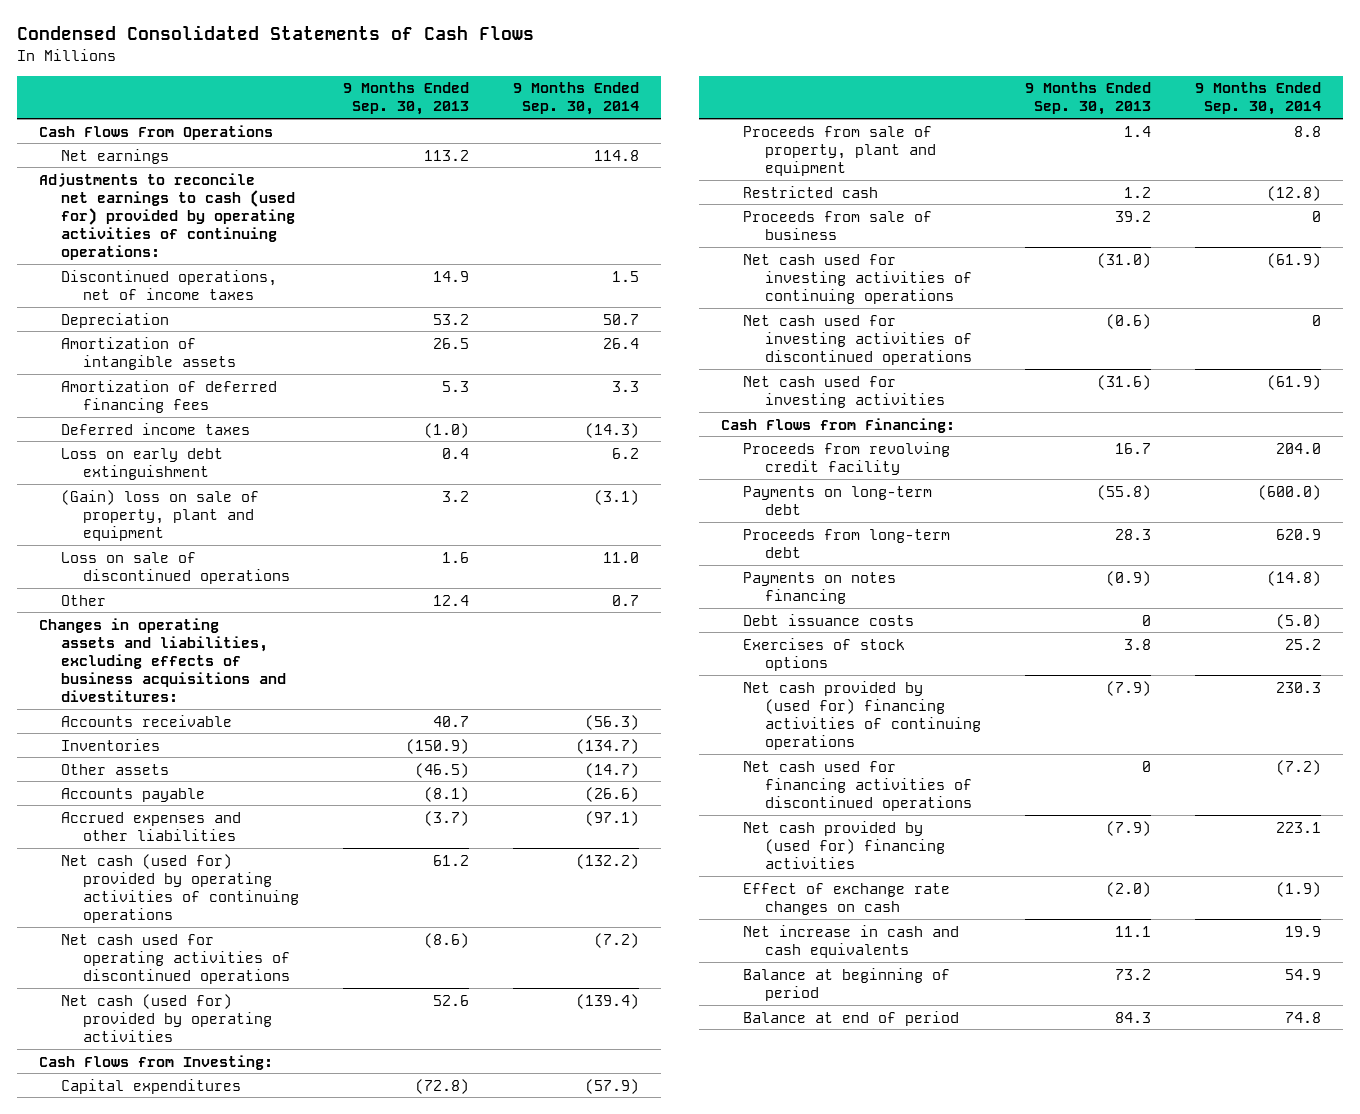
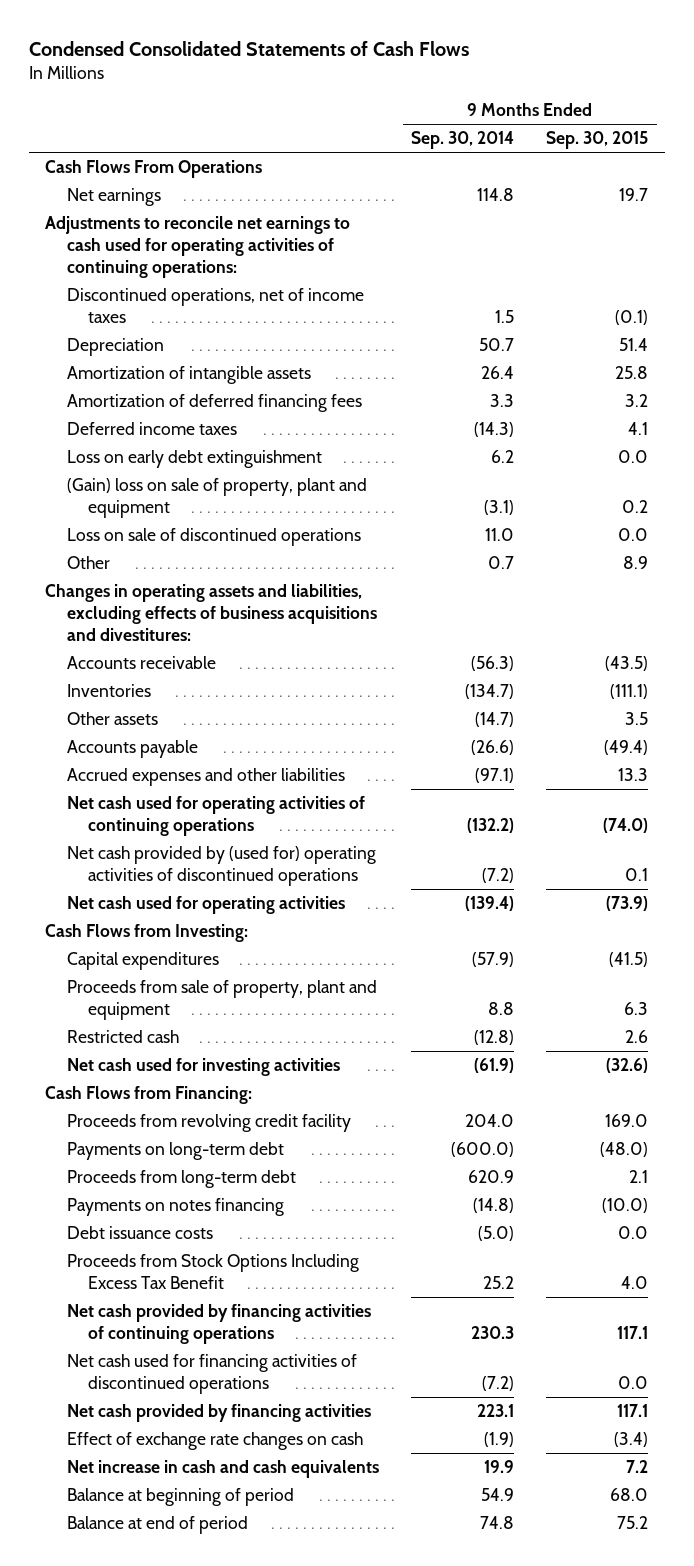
- | 9 Months Ended Sep. 30, 2013 | 9 Months Ended Sep. 30, 2014
+ | 9 Months Ended Sep. 30, 2014 | 9 Months Ended Sep. 30, 2015
- Adjustments to reconcile net earnings to cash (used for) provided by operating activities of continuing operations:
+ Adjustments to reconcile net earnings to cash used for operating activities of continuing operations:
- Net cash (used for) provided by operating activities of continuing operations | 61.2 | (132.2)
- Net cash used for operating activities of discontinued operations | (8.6) | (7.2)
- Net cash (used for) provided by operating activities | 52.6 | (139.4)
+ Net cash used for operating activities of continuing operations | (132.2) | (74.0)
+ Net cash provided by (used for) operating activities of discontinued operations | (7.2) | 0.1
+ Net cash used for operating activities | (139.4) | (73.9)
- Proceeds from sale of business | 39.2 | 0
- Net cash used for investing activities of continuing operations | (31.0) | (61.9)
- Net cash used for investing activities of discontinued operations | (0.6) | 0
- Exercises of stock options | 3.8 | 25.2
- Net cash provided by (used for) financing activities of continuing operations | (7.9) | 230.3
+ Proceeds from Stock Options Including Excess Tax Benefit | 25.2 | 4.0
+ Net cash provided by financing activities of continuing operations | 230.3 | 117.1
- Net cash provided by (used for) financing activities | (7.9) | 223.1
+ Net cash provided by financing activities | 223.1 | 117.1

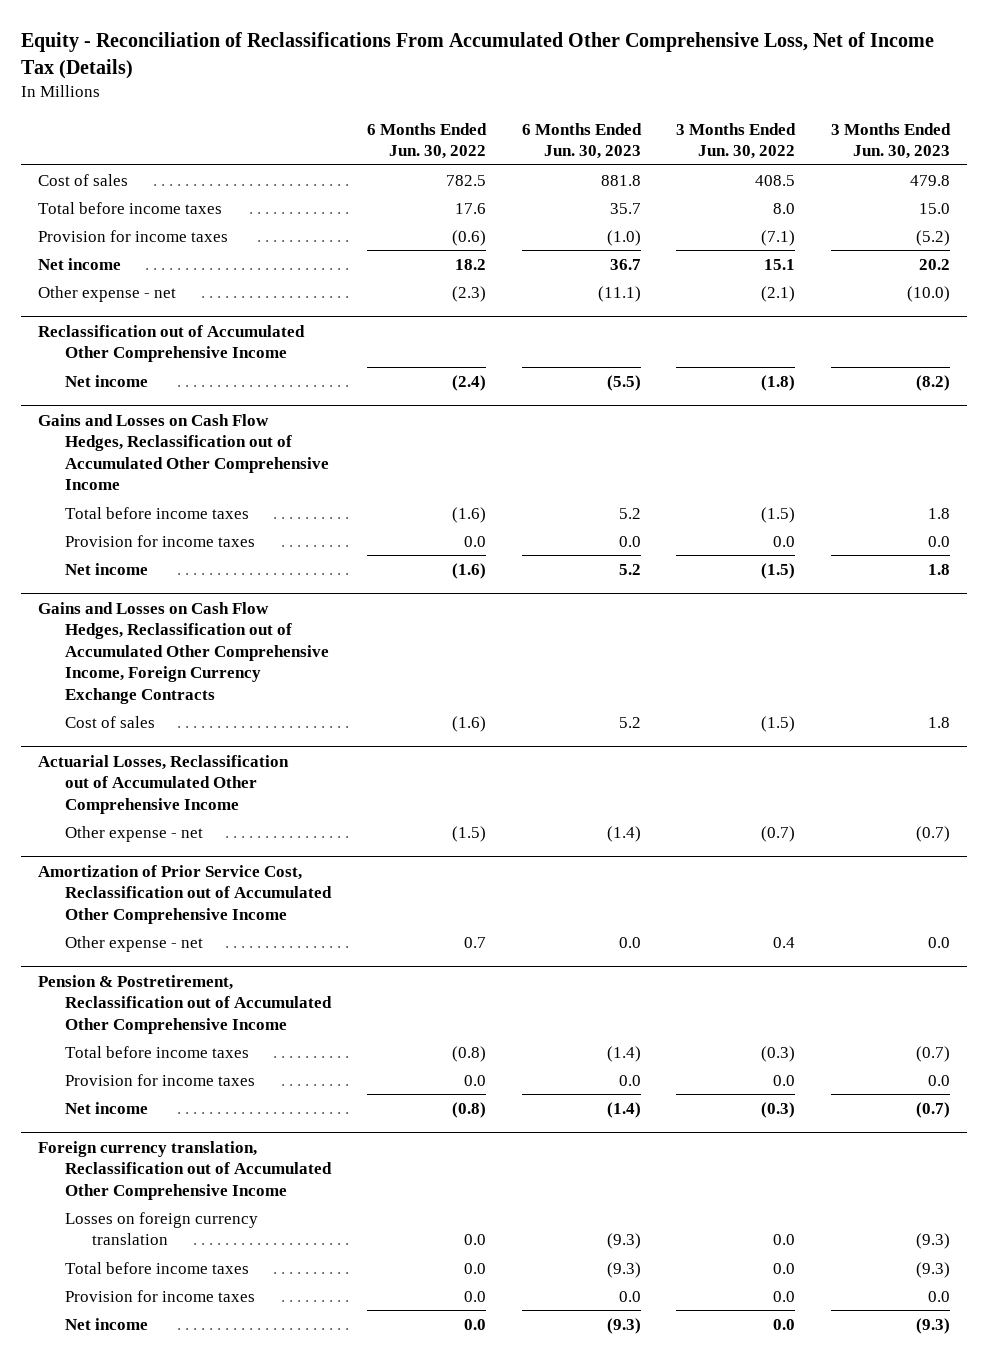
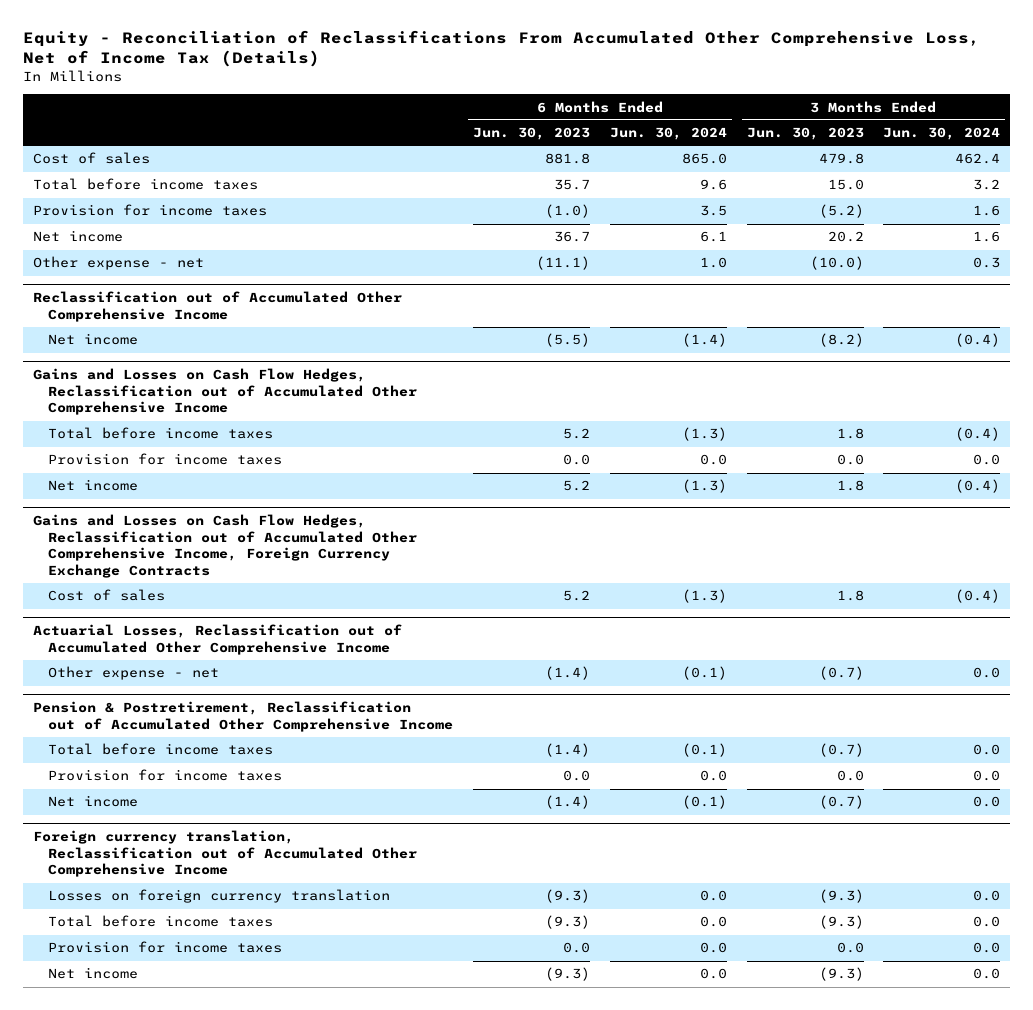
- | 6 Months Ended Jun. 30, 2022 | 6 Months Ended Jun. 30, 2023 | 3 Months Ended Jun. 30, 2022 | 3 Months Ended Jun. 30, 2023
+ | 6 Months Ended Jun. 30, 2023 | 6 Months Ended Jun. 30, 2024 | 3 Months Ended Jun. 30, 2023 | 3 Months Ended Jun. 30, 2024
- Amortization of Prior Service Cost, Reclassification out of Accumulated Other Comprehensive Income
- Other expense - net | 0.7 | 0.0 | 0.4 | 0.0

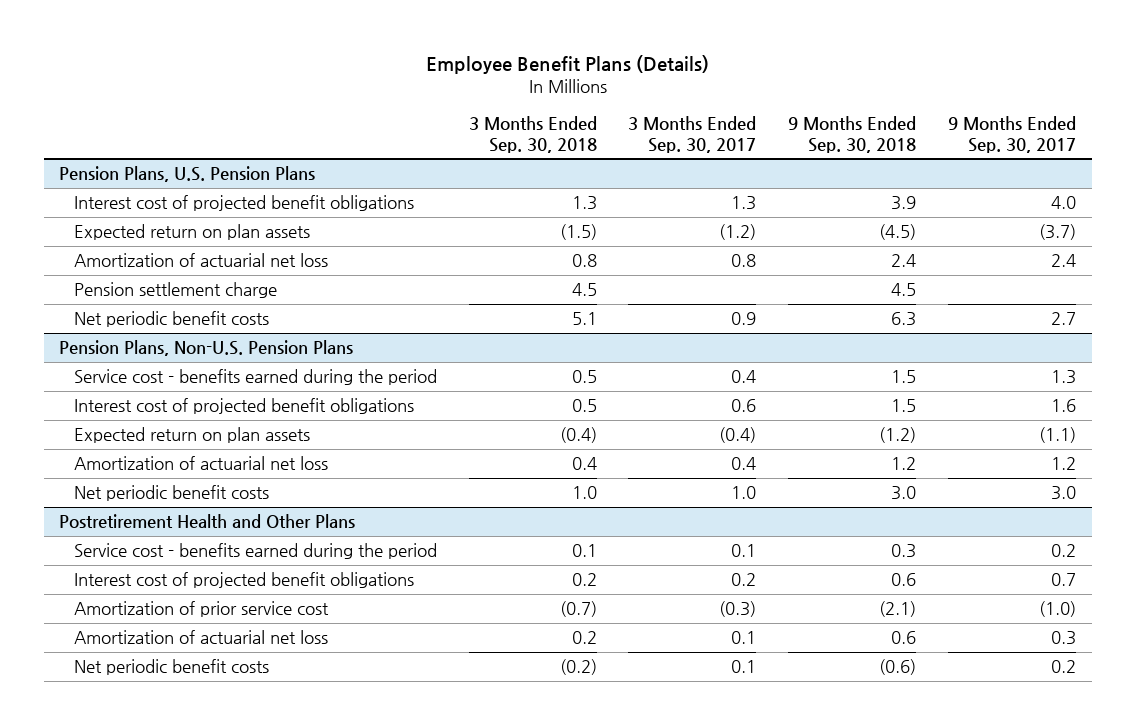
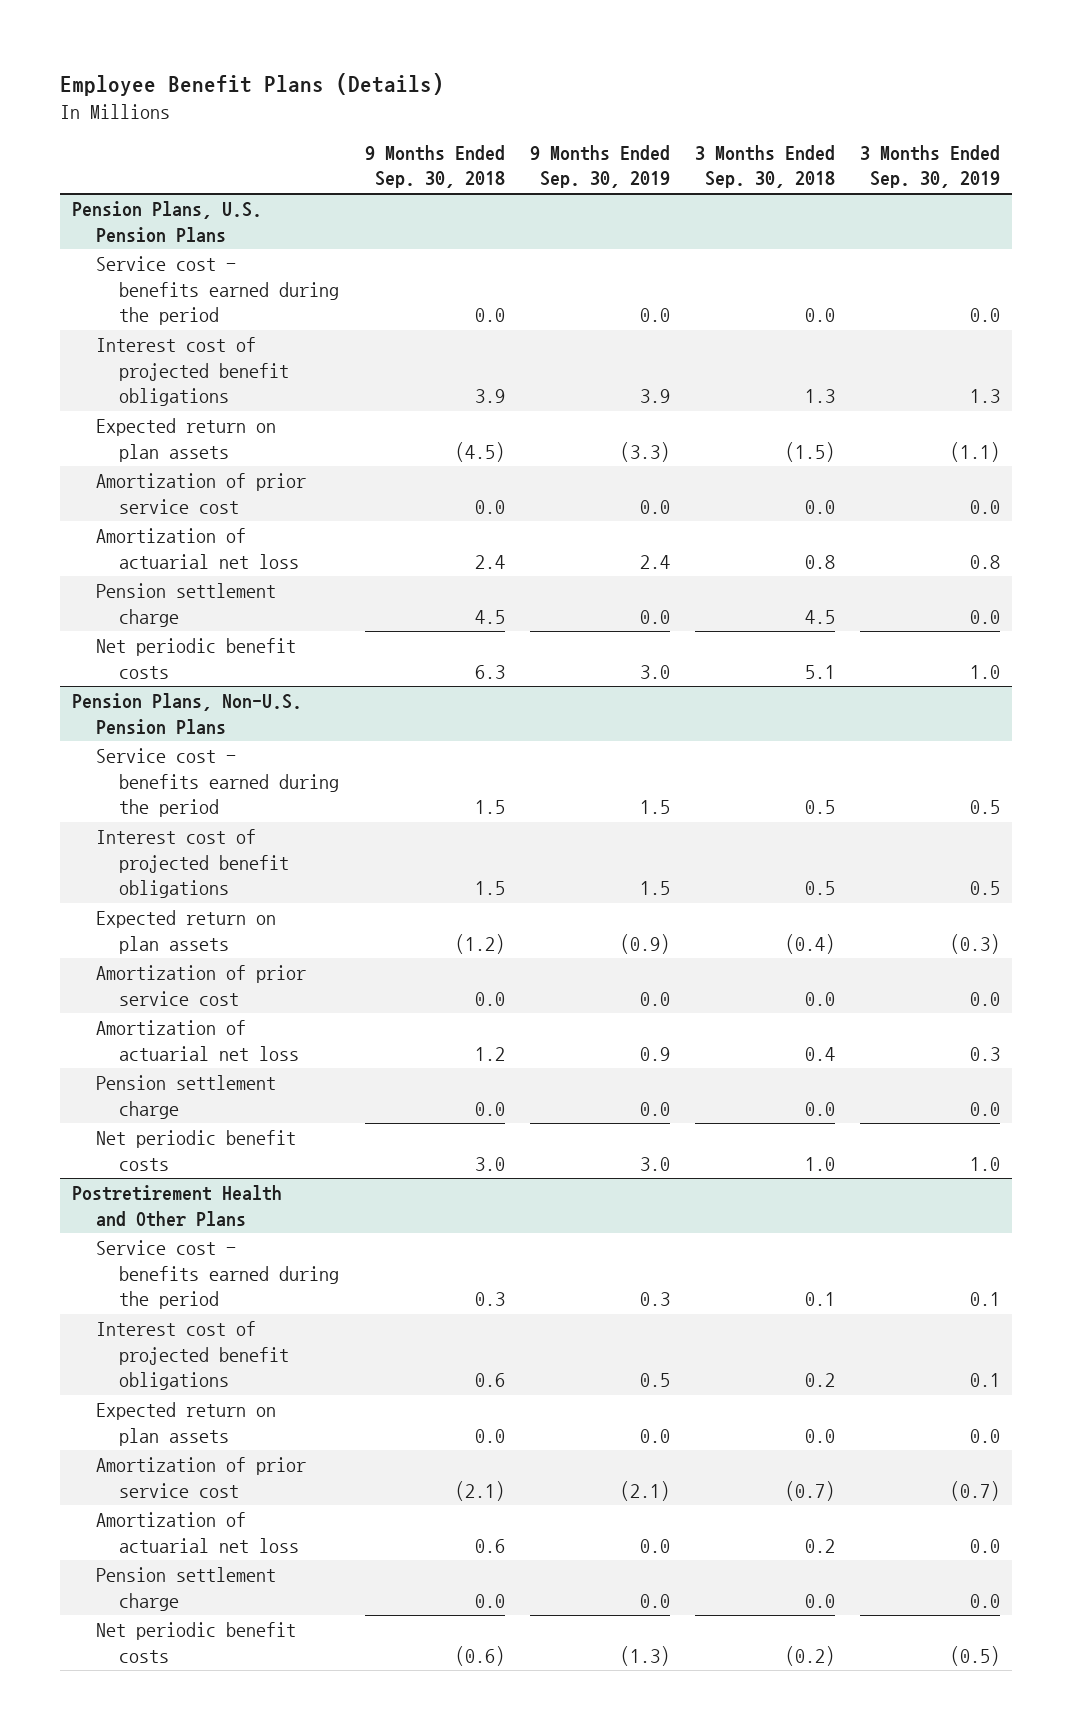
- | 3 Months Ended Sep. 30, 2018 | 3 Months Ended Sep. 30, 2017 | 9 Months Ended Sep. 30, 2018 | 9 Months Ended Sep. 30, 2017
+ | 9 Months Ended Sep. 30, 2018 | 9 Months Ended Sep. 30, 2019 | 3 Months Ended Sep. 30, 2018 | 3 Months Ended Sep. 30, 2019
@ Pension Plans, U.S. Pension Plans
+ Service cost - benefits earned during the period | 0.0 | 0.0 | 0.0 | 0.0
+ Amortization of prior service cost | 0.0 | 0.0 | 0.0 | 0.0
@ Pension Plans, Non-U.S. Pension Plans
+ Amortization of prior service cost | 0.0 | 0.0 | 0.0 | 0.0
+ Pension settlement charge | 0.0 | 0.0 | 0.0 | 0.0
@ Postretirement Health and Other Plans
+ Expected return on plan assets | 0.0 | 0.0 | 0.0 | 0.0
+ Pension settlement charge | 0.0 | 0.0 | 0.0 | 0.0

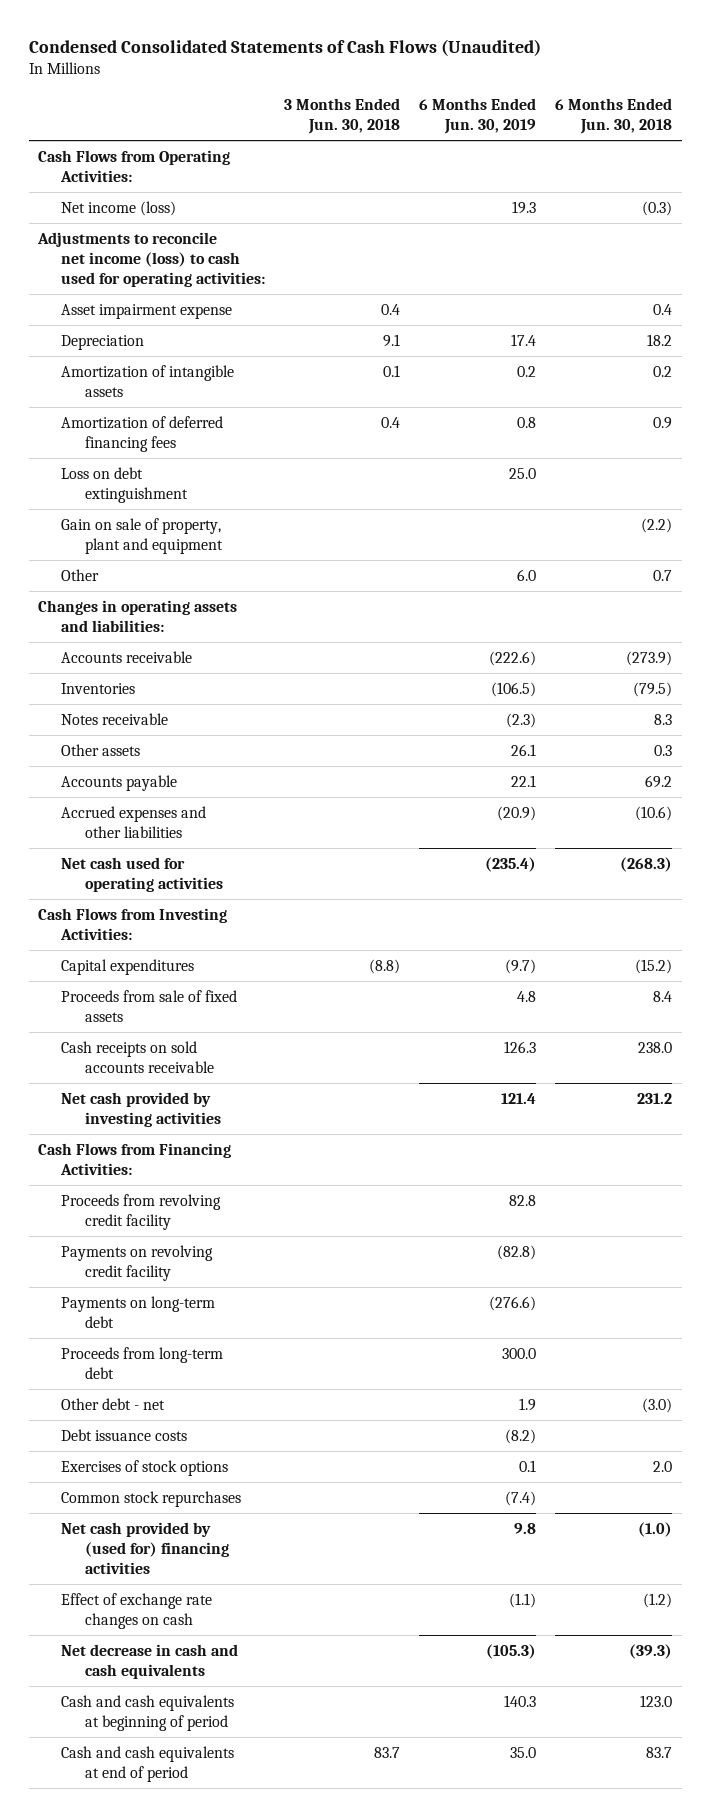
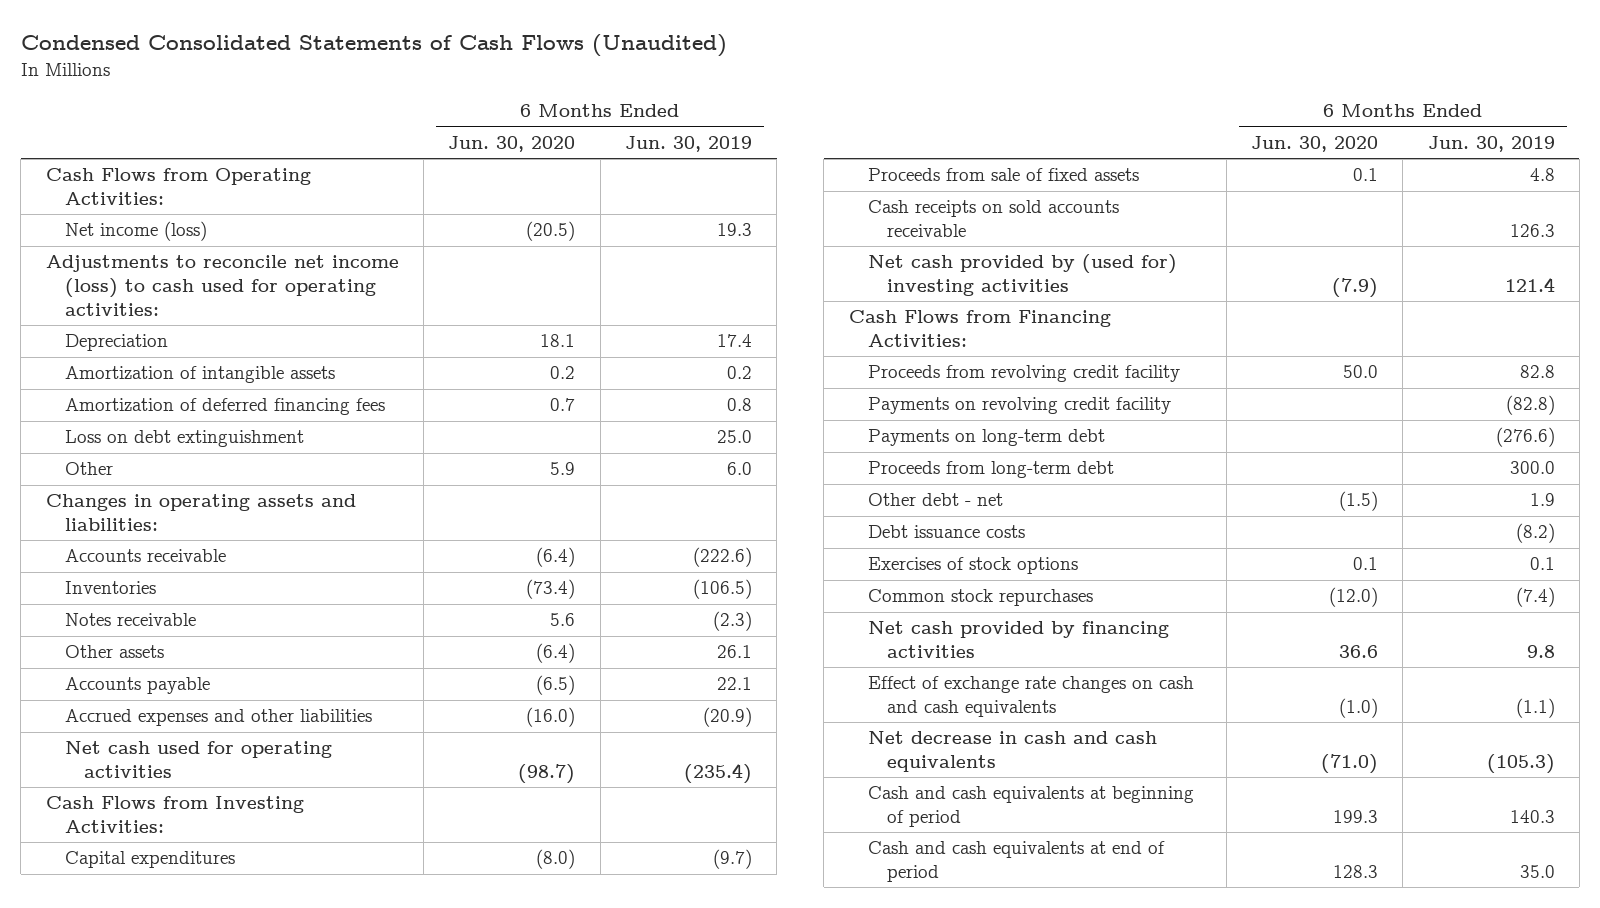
- | 3 Months Ended Jun. 30, 2018 | 6 Months Ended Jun. 30, 2019 | 6 Months Ended Jun. 30, 2018
+ | 6 Months Ended Jun. 30, 2020 | 6 Months Ended Jun. 30, 2019
- Asset impairment expense | 0.4 | | 0.4
- Gain on sale of property, plant and equipment | | | (2.2)
- Net cash provided by investing activities | | 121.4 | 231.2
+ Net cash provided by (used for) investing activities | (7.9) | 121.4
- Net cash provided by (used for) financing activities | | 9.8 | (1.0)
- Effect of exchange rate changes on cash | | (1.1) | (1.2)
+ Net cash provided by financing activities | 36.6 | 9.8
+ Effect of exchange rate changes on cash and cash equivalents | (1.0) | (1.1)

